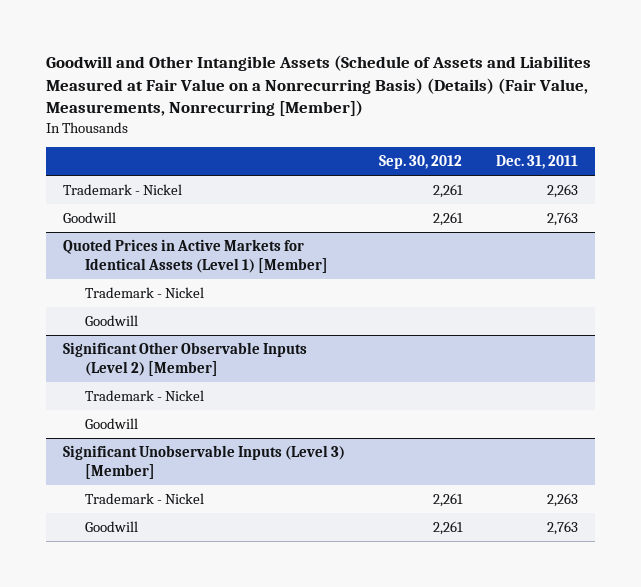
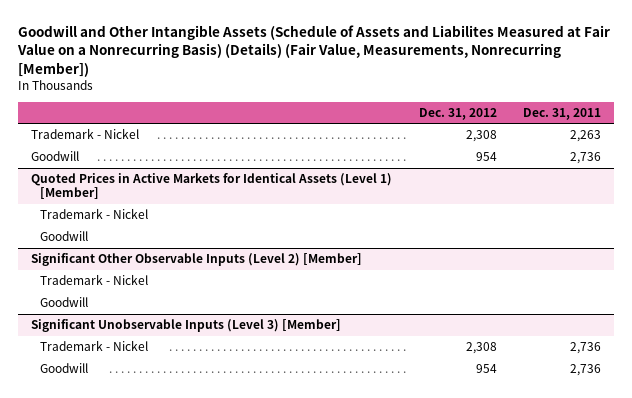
- | Sep. 30, 2012 | Dec. 31, 2011
+ | Dec. 31, 2012 | Dec. 31, 2011
- Goodwill | 2,261 | 2,763
+ Goodwill | 954 | 2,736
@ Significant Unobservable Inputs (Level 3) [Member]
- Trademark - Nickel | 2,261 | 2,263
- Goodwill | 2,261 | 2,763
+ Trademark - Nickel | 2,308 | 2,736
+ Goodwill | 954 | 2,736

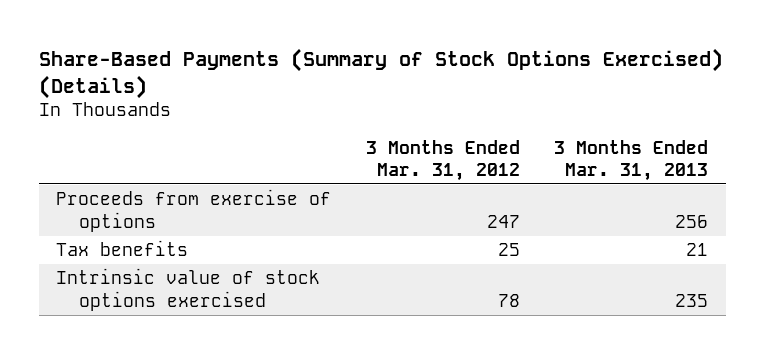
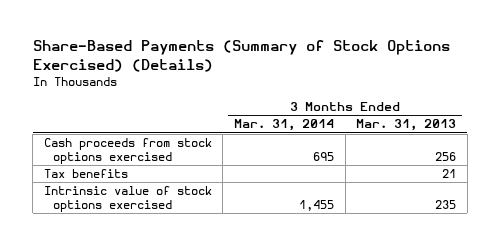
- | 3 Months Ended Mar. 31, 2012 | 3 Months Ended Mar. 31, 2013
+ | 3 Months Ended Mar. 31, 2014 | 3 Months Ended Mar. 31, 2013
- Proceeds from exercise of options | 247 | 256
+ Cash proceeds from stock options exercised | 695 | 256

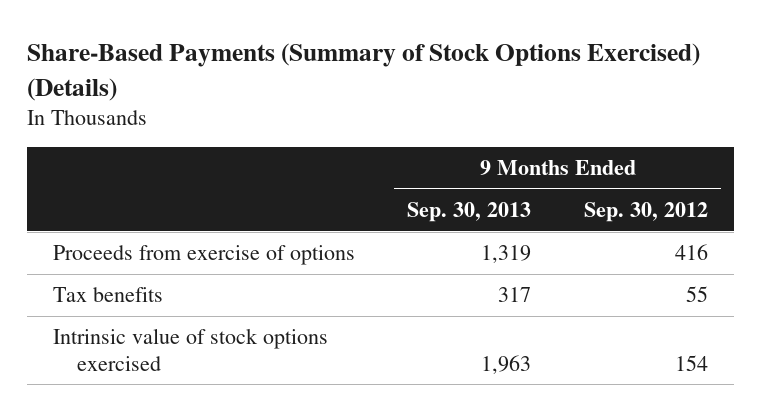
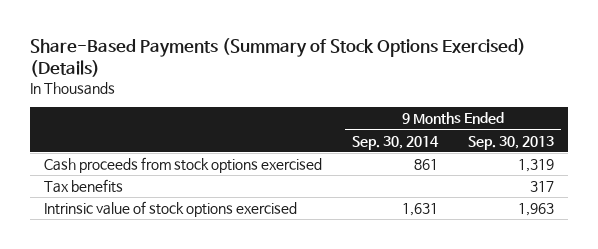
- | 9 Months Ended Sep. 30, 2013 | 9 Months Ended Sep. 30, 2012
+ | 9 Months Ended Sep. 30, 2014 | 9 Months Ended Sep. 30, 2013
- Proceeds from exercise of options | 1,319 | 416
+ Cash proceeds from stock options exercised | 861 | 1,319

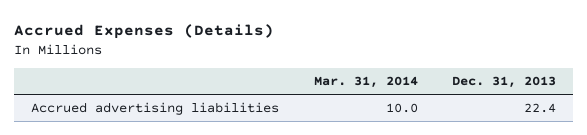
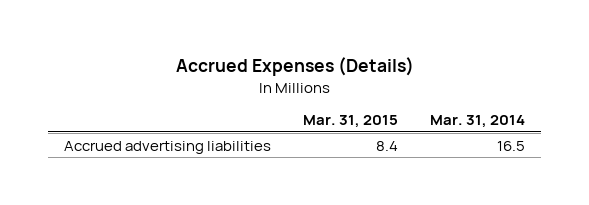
- | Mar. 31, 2014 | Dec. 31, 2013
+ | Mar. 31, 2015 | Mar. 31, 2014
- Accrued advertising liabilities | 10.0 | 22.4
+ Accrued advertising liabilities | 8.4 | 16.5

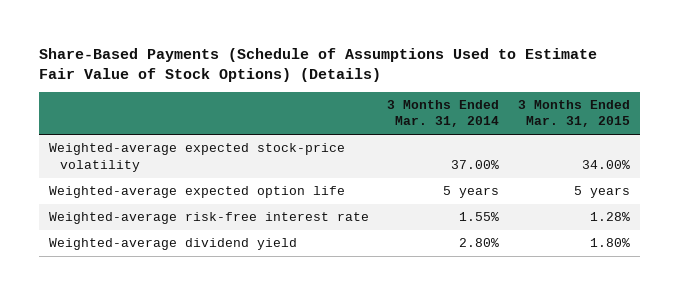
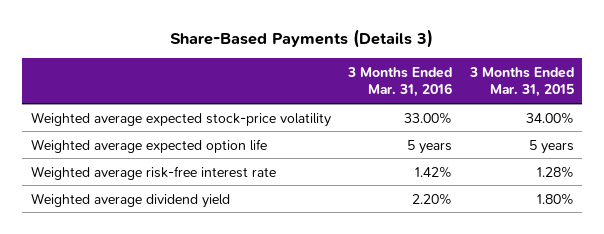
- Share-Based Payments (Schedule of Assumptions Used to Estimate Fair Value of Stock Options) (Details)
+ Share-Based Payments (Details 3)
- | 3 Months Ended Mar. 31, 2014 | 3 Months Ended Mar. 31, 2015
+ | 3 Months Ended Mar. 31, 2016 | 3 Months Ended Mar. 31, 2015
- Weighted-average expected stock-price volatility | 37.00% | 34.00%
- Weighted-average expected option life | 5 years | 5 years
- Weighted-average risk-free interest rate | 1.55% | 1.28%
- Weighted-average dividend yield | 2.80% | 1.80%
+ Weighted average expected stock-price volatility | 33.00% | 34.00%
+ Weighted average expected option life | 5 years | 5 years
+ Weighted average risk-free interest rate | 1.42% | 1.28%
+ Weighted average dividend yield | 2.20% | 1.80%

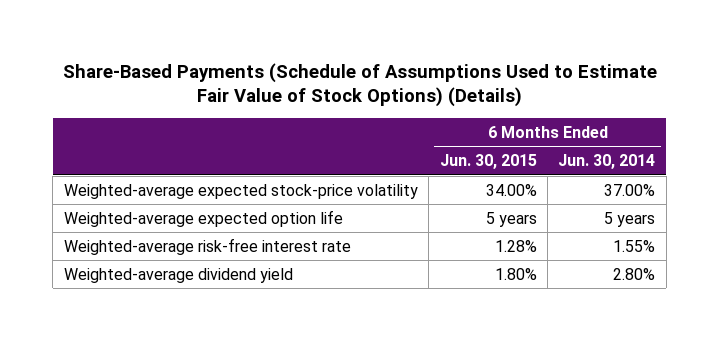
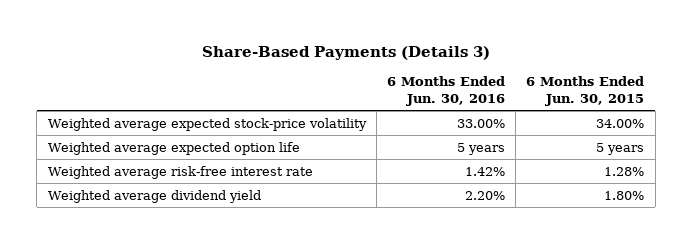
- Share-Based Payments (Schedule of Assumptions Used to Estimate Fair Value of Stock Options) (Details)
+ Share-Based Payments (Details 3)
- | 6 Months Ended Jun. 30, 2015 | 6 Months Ended Jun. 30, 2014
+ | 6 Months Ended Jun. 30, 2016 | 6 Months Ended Jun. 30, 2015
- Weighted-average expected stock-price volatility | 34.00% | 37.00%
- Weighted-average expected option life | 5 years | 5 years
- Weighted-average risk-free interest rate | 1.28% | 1.55%
- Weighted-average dividend yield | 1.80% | 2.80%
+ Weighted average expected stock-price volatility | 33.00% | 34.00%
+ Weighted average expected option life | 5 years | 5 years
+ Weighted average risk-free interest rate | 1.42% | 1.28%
+ Weighted average dividend yield | 2.20% | 1.80%

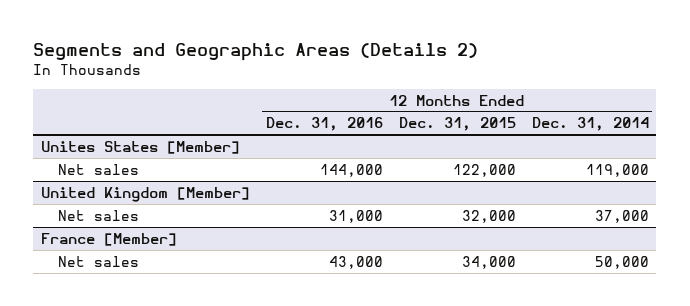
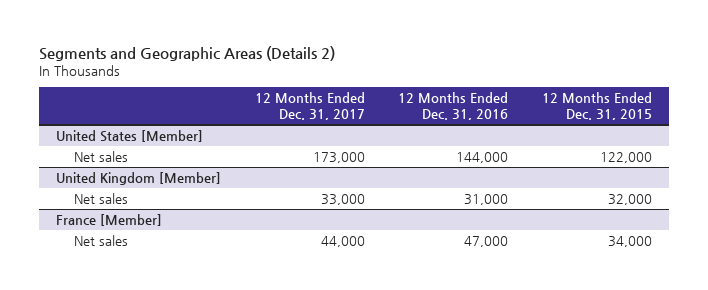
- | 12 Months Ended Dec. 31, 2016 | 12 Months Ended Dec. 31, 2015 | 12 Months Ended Dec. 31, 2014
+ | 12 Months Ended Dec. 31, 2017 | 12 Months Ended Dec. 31, 2016 | 12 Months Ended Dec. 31, 2015
- Unites States [Member]
+ United States [Member]
@ France [Member]
- Net sales | 43,000 | 34,000 | 50,000
+ Net sales | 44,000 | 47,000 | 34,000

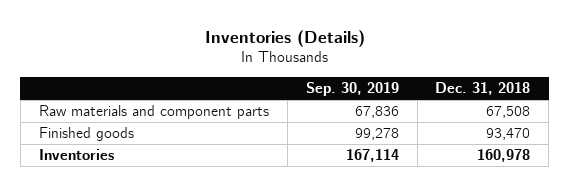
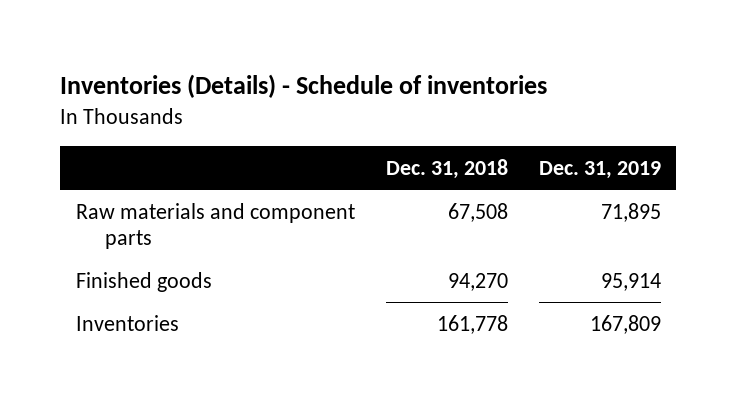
- Inventories (Details)
+ Inventories (Details) - Schedule of inventories
- | Sep. 30, 2019 | Dec. 31, 2018
+ | Dec. 31, 2018 | Dec. 31, 2019
- Finished goods | 99,278 | 93,470
- Inventories | 167,114 | 160,978
+ Finished goods | 94,270 | 95,914
+ Inventories | 161,778 | 167,809

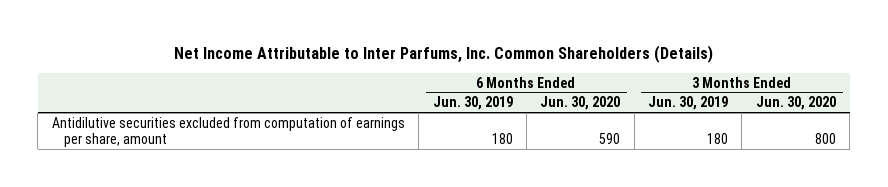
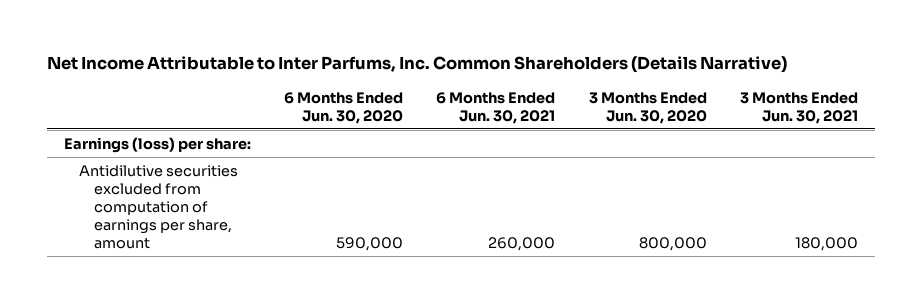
- Net Income Attributable to Inter Parfums, Inc. Common Shareholders (Details)
+ Net Income Attributable to Inter Parfums, Inc. Common Shareholders (Details Narrative)
- | 6 Months Ended Jun. 30, 2019 | 6 Months Ended Jun. 30, 2020 | 3 Months Ended Jun. 30, 2019 | 3 Months Ended Jun. 30, 2020
+ | 6 Months Ended Jun. 30, 2020 | 6 Months Ended Jun. 30, 2021 | 3 Months Ended Jun. 30, 2020 | 3 Months Ended Jun. 30, 2021
- Antidilutive securities excluded from computation of earnings per share, amount | 180 | 590 | 180 | 800
+ Earnings (loss) per share:
+ Antidilutive securities excluded from computation of earnings per share, amount | 590,000 | 260,000 | 800,000 | 180,000

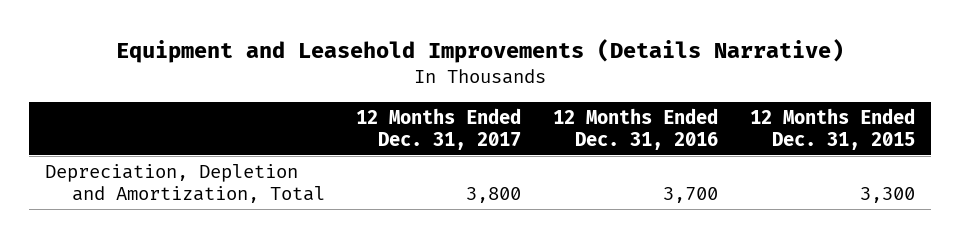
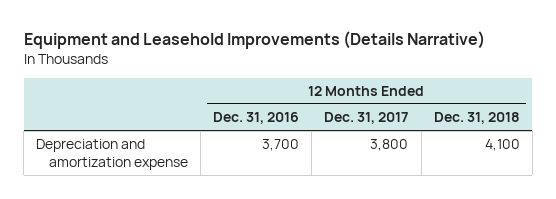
- | 12 Months Ended Dec. 31, 2017 | 12 Months Ended Dec. 31, 2016 | 12 Months Ended Dec. 31, 2015
+ | 12 Months Ended Dec. 31, 2016 | 12 Months Ended Dec. 31, 2017 | 12 Months Ended Dec. 31, 2018
- Depreciation, Depletion and Amortization, Total | 3,800 | 3,700 | 3,300
+ Depreciation and amortization expense | 3,700 | 3,800 | 4,100

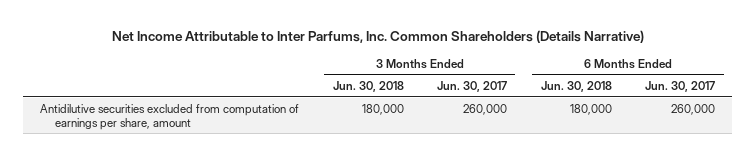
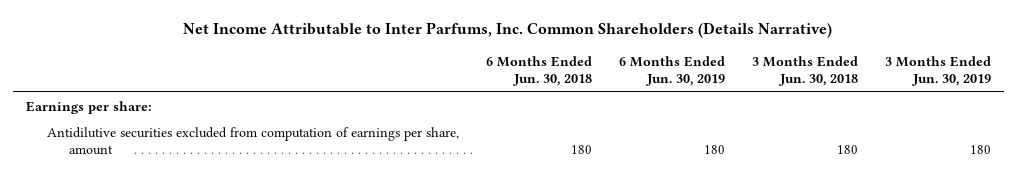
- | 3 Months Ended Jun. 30, 2018 | 3 Months Ended Jun. 30, 2017 | 6 Months Ended Jun. 30, 2018 | 6 Months Ended Jun. 30, 2017
+ | 6 Months Ended Jun. 30, 2018 | 6 Months Ended Jun. 30, 2019 | 3 Months Ended Jun. 30, 2018 | 3 Months Ended Jun. 30, 2019
- Antidilutive securities excluded from computation of earnings per share, amount | 180,000 | 260,000 | 180,000 | 260,000
+ Earnings per share:
+ Antidilutive securities excluded from computation of earnings per share, amount | 180 | 180 | 180 | 180

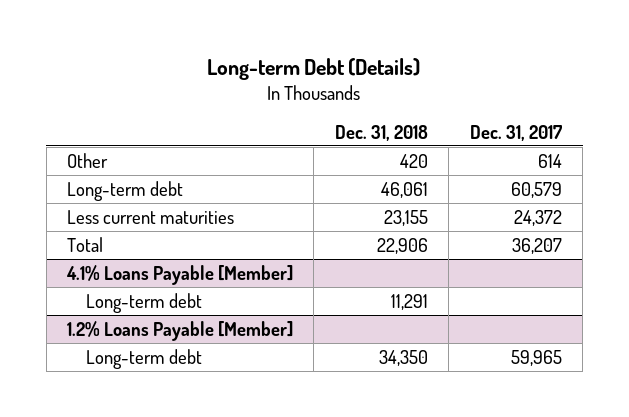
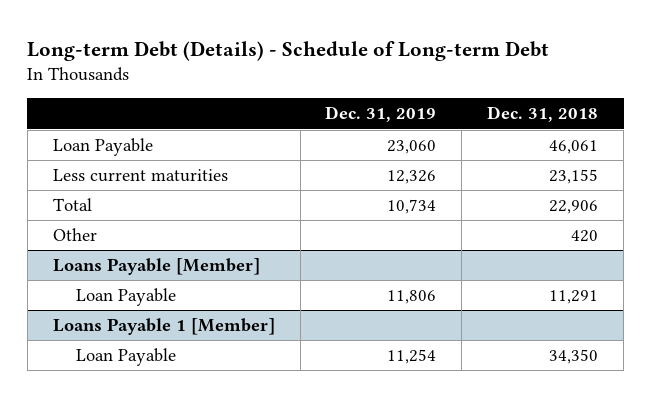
- Long-term Debt (Details)
+ Long-term Debt (Details) - Schedule of Long-term Debt
- | Dec. 31, 2018 | Dec. 31, 2017
+ | Dec. 31, 2019 | Dec. 31, 2018
- Long-term debt | 46,061 | 60,579
+ Loan Payable | 23,060 | 46,061
- 4.1% Loans Payable [Member]
- Long-term debt | 11,291 |
- 1.2% Loans Payable [Member]
- Long-term debt | 34,350 | 59,965
moved down: Other | | 420
+ Loans Payable [Member]
+ Loan Payable | 11,806 | 11,291
+ Loans Payable 1 [Member]
+ Loan Payable | 11,254 | 34,350

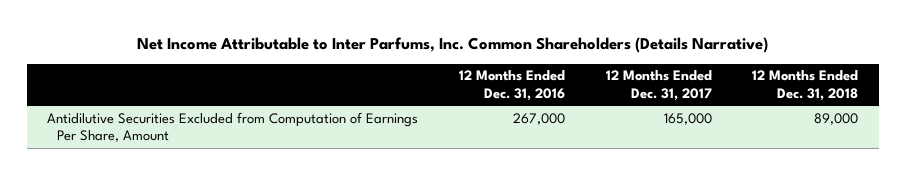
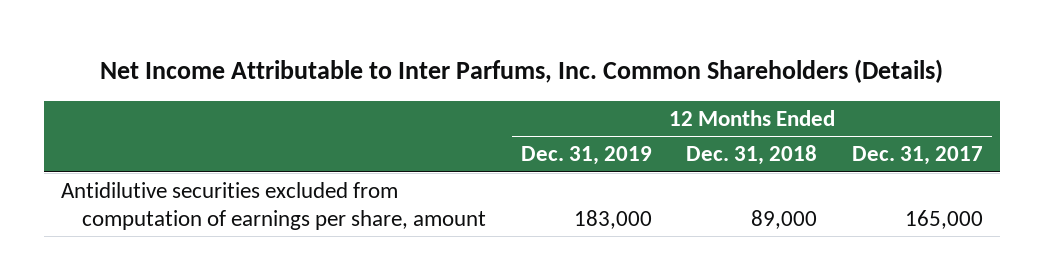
- Net Income Attributable to Inter Parfums, Inc. Common Shareholders (Details Narrative)
+ Net Income Attributable to Inter Parfums, Inc. Common Shareholders (Details)
- | 12 Months Ended Dec. 31, 2016 | 12 Months Ended Dec. 31, 2017 | 12 Months Ended Dec. 31, 2018
+ | 12 Months Ended Dec. 31, 2019 | 12 Months Ended Dec. 31, 2018 | 12 Months Ended Dec. 31, 2017
- Antidilutive Securities Excluded from Computation of Earnings Per Share, Amount | 267,000 | 165,000 | 89,000
+ Antidilutive securities excluded from computation of earnings per share, amount | 183,000 | 89,000 | 165,000

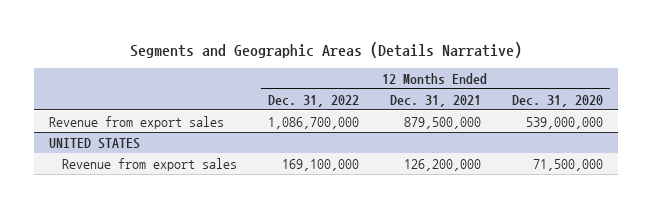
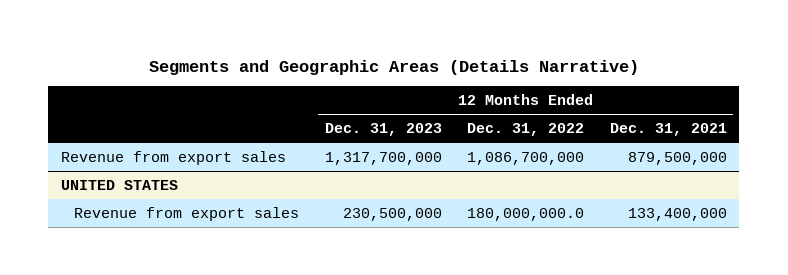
- | 12 Months Ended Dec. 31, 2022 | 12 Months Ended Dec. 31, 2021 | 12 Months Ended Dec. 31, 2020
+ | 12 Months Ended Dec. 31, 2023 | 12 Months Ended Dec. 31, 2022 | 12 Months Ended Dec. 31, 2021
@ UNITED STATES
- Revenue from export sales | 169,100,000 | 126,200,000 | 71,500,000
+ Revenue from export sales | 230,500,000 | 180,000,000.0 | 133,400,000

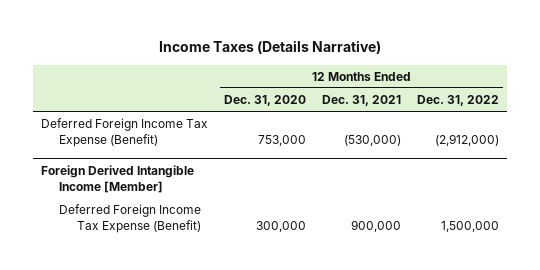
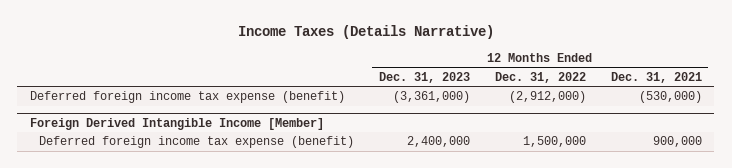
- | 12 Months Ended Dec. 31, 2020 | 12 Months Ended Dec. 31, 2021 | 12 Months Ended Dec. 31, 2022
+ | 12 Months Ended Dec. 31, 2023 | 12 Months Ended Dec. 31, 2022 | 12 Months Ended Dec. 31, 2021
- Deferred Foreign Income Tax Expense (Benefit) | 753,000 | (530,000) | (2,912,000)
+ Deferred foreign income tax expense (benefit) | (3,361,000) | (2,912,000) | (530,000)
@ Foreign Derived Intangible Income [Member]
- Deferred Foreign Income Tax Expense (Benefit) | 300,000 | 900,000 | 1,500,000
+ Deferred foreign income tax expense (benefit) | 2,400,000 | 1,500,000 | 900,000

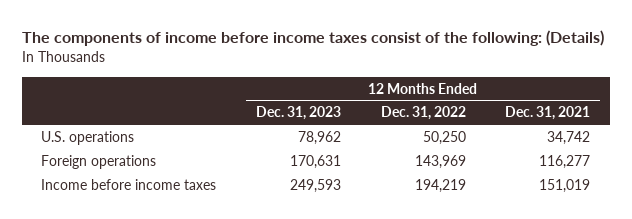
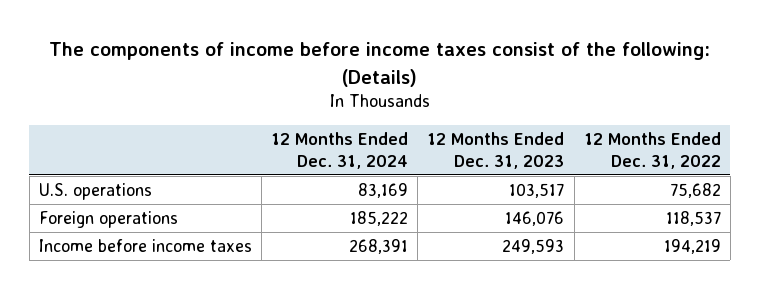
- | 12 Months Ended Dec. 31, 2023 | 12 Months Ended Dec. 31, 2022 | 12 Months Ended Dec. 31, 2021
+ | 12 Months Ended Dec. 31, 2024 | 12 Months Ended Dec. 31, 2023 | 12 Months Ended Dec. 31, 2022
- U.S. operations | 78,962 | 50,250 | 34,742
- Foreign operations | 170,631 | 143,969 | 116,277
+ U.S. operations | 83,169 | 103,517 | 75,682
+ Foreign operations | 185,222 | 146,076 | 118,537

